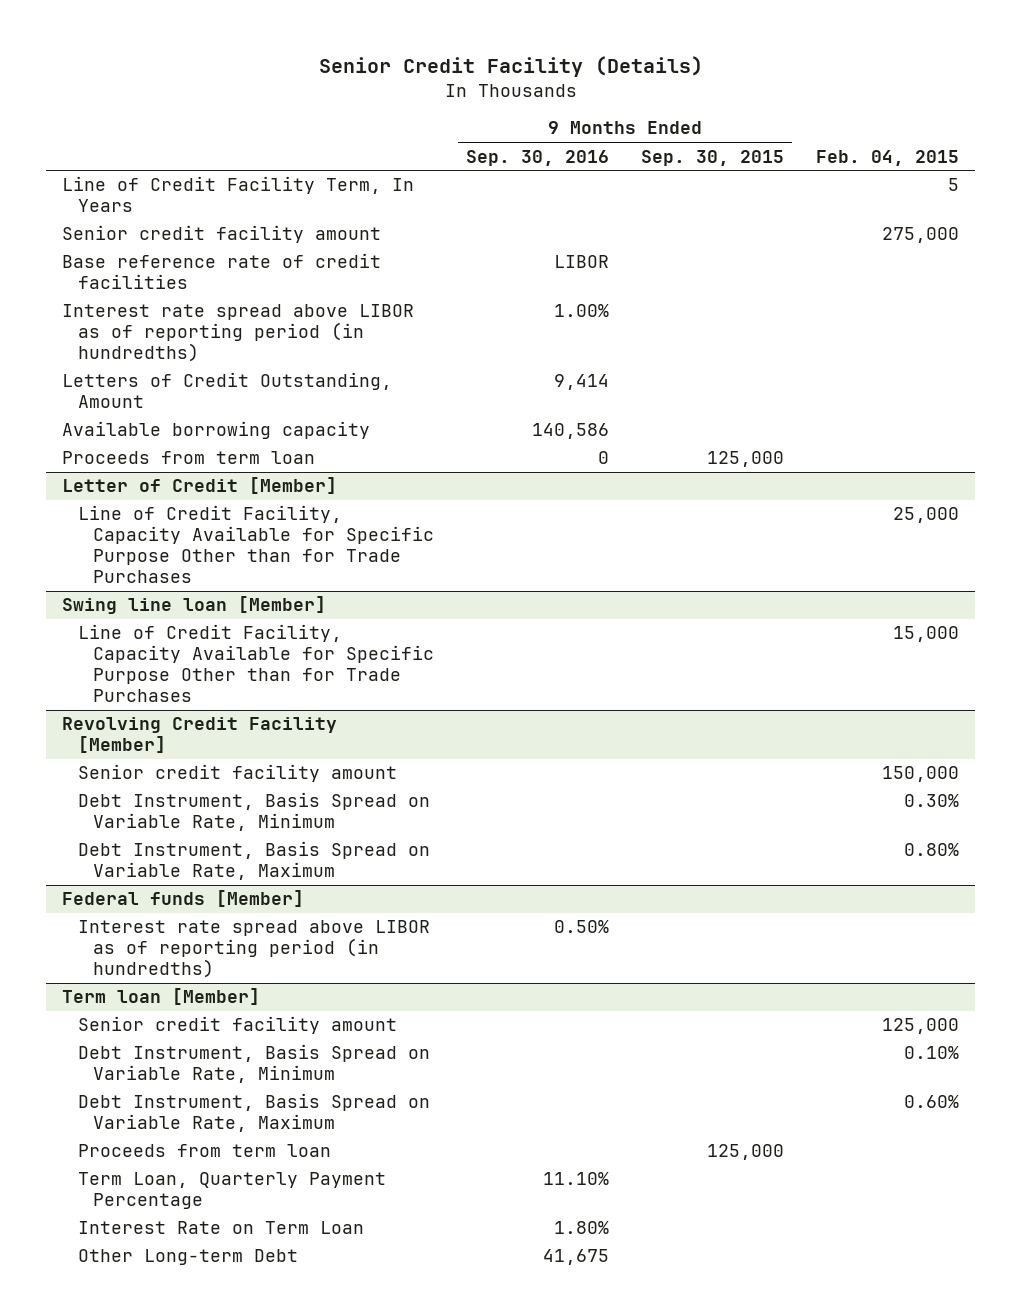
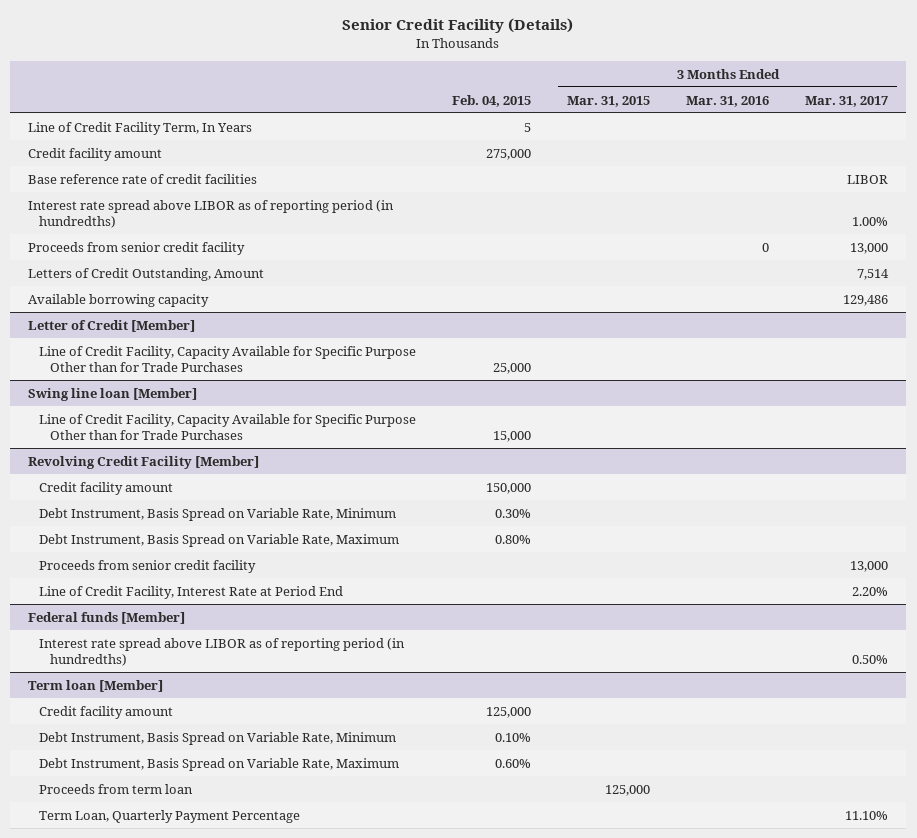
- | 9 Months Ended Sep. 30, 2016 | 9 Months Ended Sep. 30, 2015 | Feb. 04, 2015
+ | Feb. 04, 2015 | 3 Months Ended Mar. 31, 2015 | 3 Months Ended Mar. 31, 2016 | 3 Months Ended Mar. 31, 2017
- Senior credit facility amount | | | 275,000
+ Credit facility amount | 275,000 | | |
+ Proceeds from senior credit facility | | | 0 | 13,000
- Proceeds from term loan | 0 | 125,000 |
@ Revolving Credit Facility [Member]
- Senior credit facility amount | | | 150,000
+ Credit facility amount | 150,000 | | |
+ Proceeds from senior credit facility | | | | 13,000
+ Line of Credit Facility, Interest Rate at Period End | | | | 2.20%
@ Term loan [Member]
- Senior credit facility amount | | | 125,000
+ Credit facility amount | 125,000 | | |
- Interest Rate on Term Loan | 1.80% | |
- Other Long-term Debt | 41,675 | |

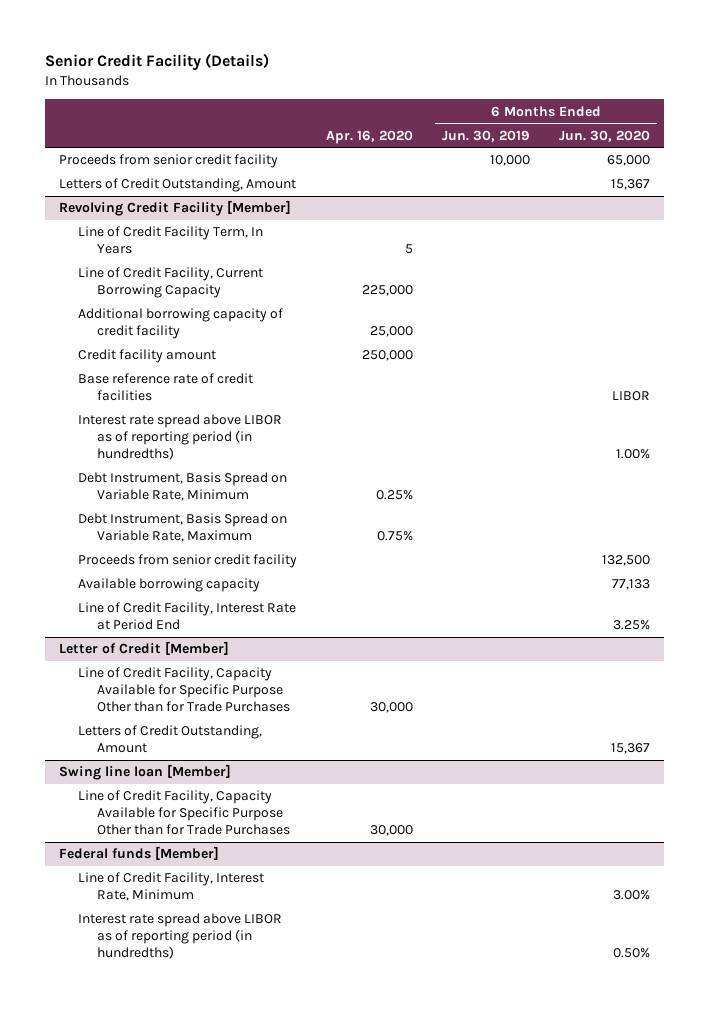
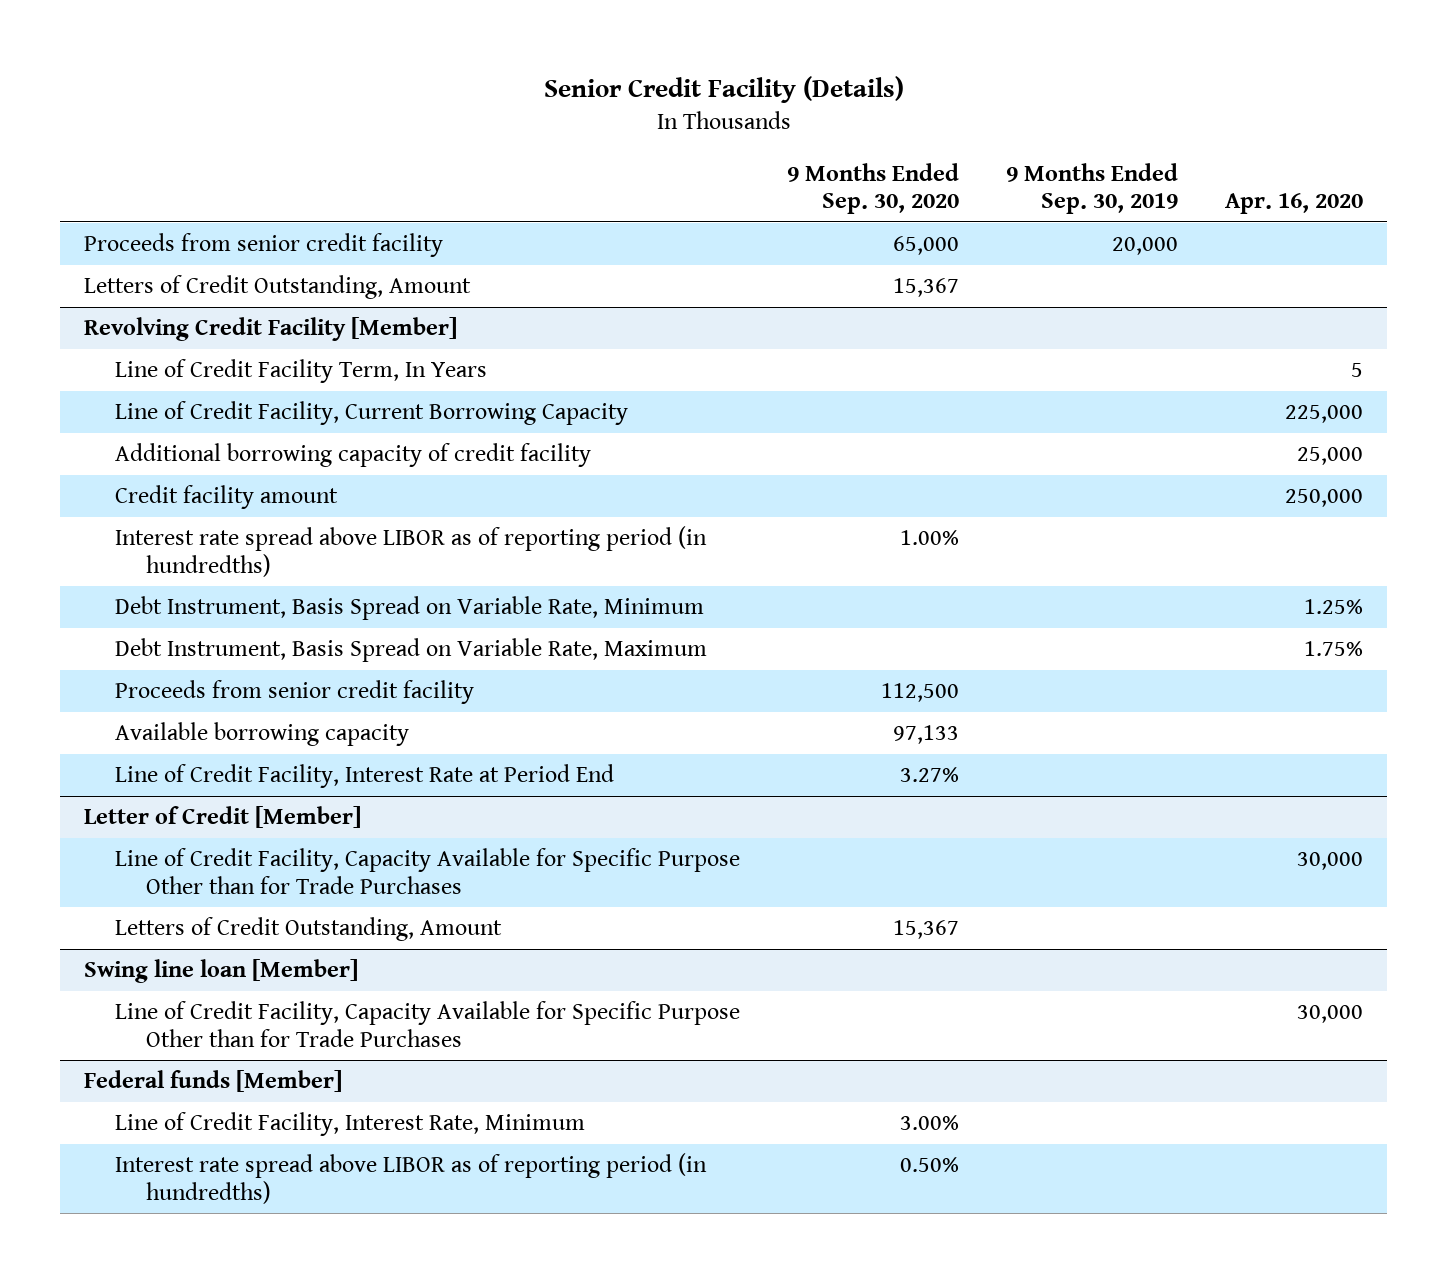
- | Apr. 16, 2020 | 6 Months Ended Jun. 30, 2019 | 6 Months Ended Jun. 30, 2020
+ | 9 Months Ended Sep. 30, 2020 | 9 Months Ended Sep. 30, 2019 | Apr. 16, 2020
@ Revolving Credit Facility [Member]
- Base reference rate of credit facilities | | | LIBOR
- Debt Instrument, Basis Spread on Variable Rate, Minimum | 0.25% | |
- Debt Instrument, Basis Spread on Variable Rate, Maximum | 0.75% | |
+ Debt Instrument, Basis Spread on Variable Rate, Minimum | | | 1.25%
+ Debt Instrument, Basis Spread on Variable Rate, Maximum | | | 1.75%

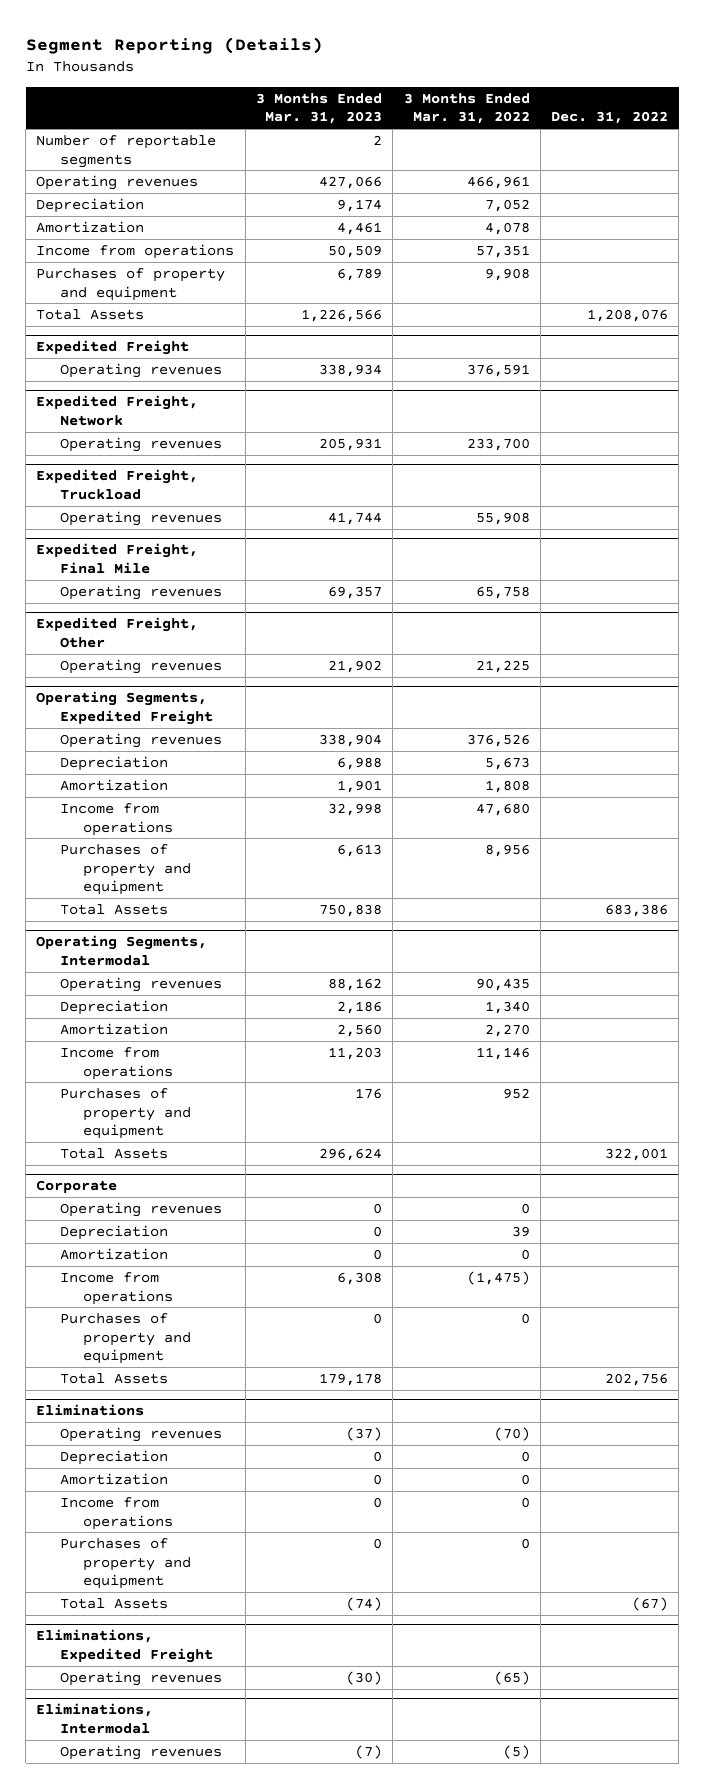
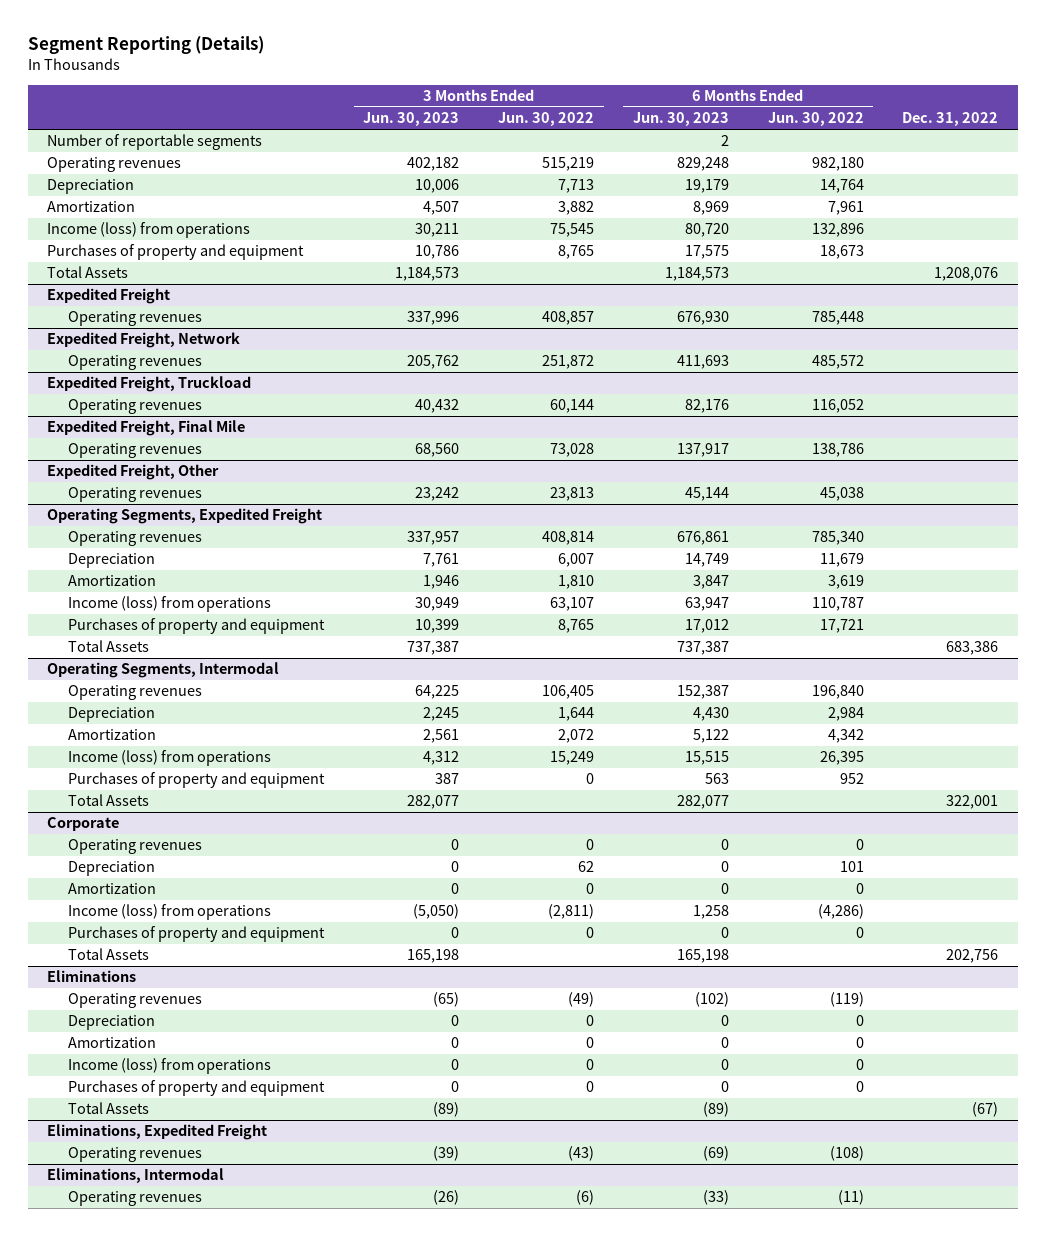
- | 3 Months Ended Mar. 31, 2023 | 3 Months Ended Mar. 31, 2022 | Dec. 31, 2022
+ | 3 Months Ended Jun. 30, 2023 | 3 Months Ended Jun. 30, 2022 | 6 Months Ended Jun. 30, 2023 | 6 Months Ended Jun. 30, 2022 | Dec. 31, 2022
- Income from operations | 50,509 | 57,351 |
+ Income (loss) from operations | 30,211 | 75,545 | 80,720 | 132,896 |
@ Operating Segments, Expedited Freight
- Income from operations | 32,998 | 47,680 |
+ Income (loss) from operations | 30,949 | 63,107 | 63,947 | 110,787 |
@ Operating Segments, Intermodal
- Income from operations | 11,203 | 11,146 |
+ Income (loss) from operations | 4,312 | 15,249 | 15,515 | 26,395 |
@ Corporate
- Income from operations | 6,308 | (1,475) |
+ Income (loss) from operations | (5,050) | (2,811) | 1,258 | (4,286) |
@ Eliminations
- Income from operations | 0 | 0 |
+ Income (loss) from operations | 0 | 0 | 0 | 0 |

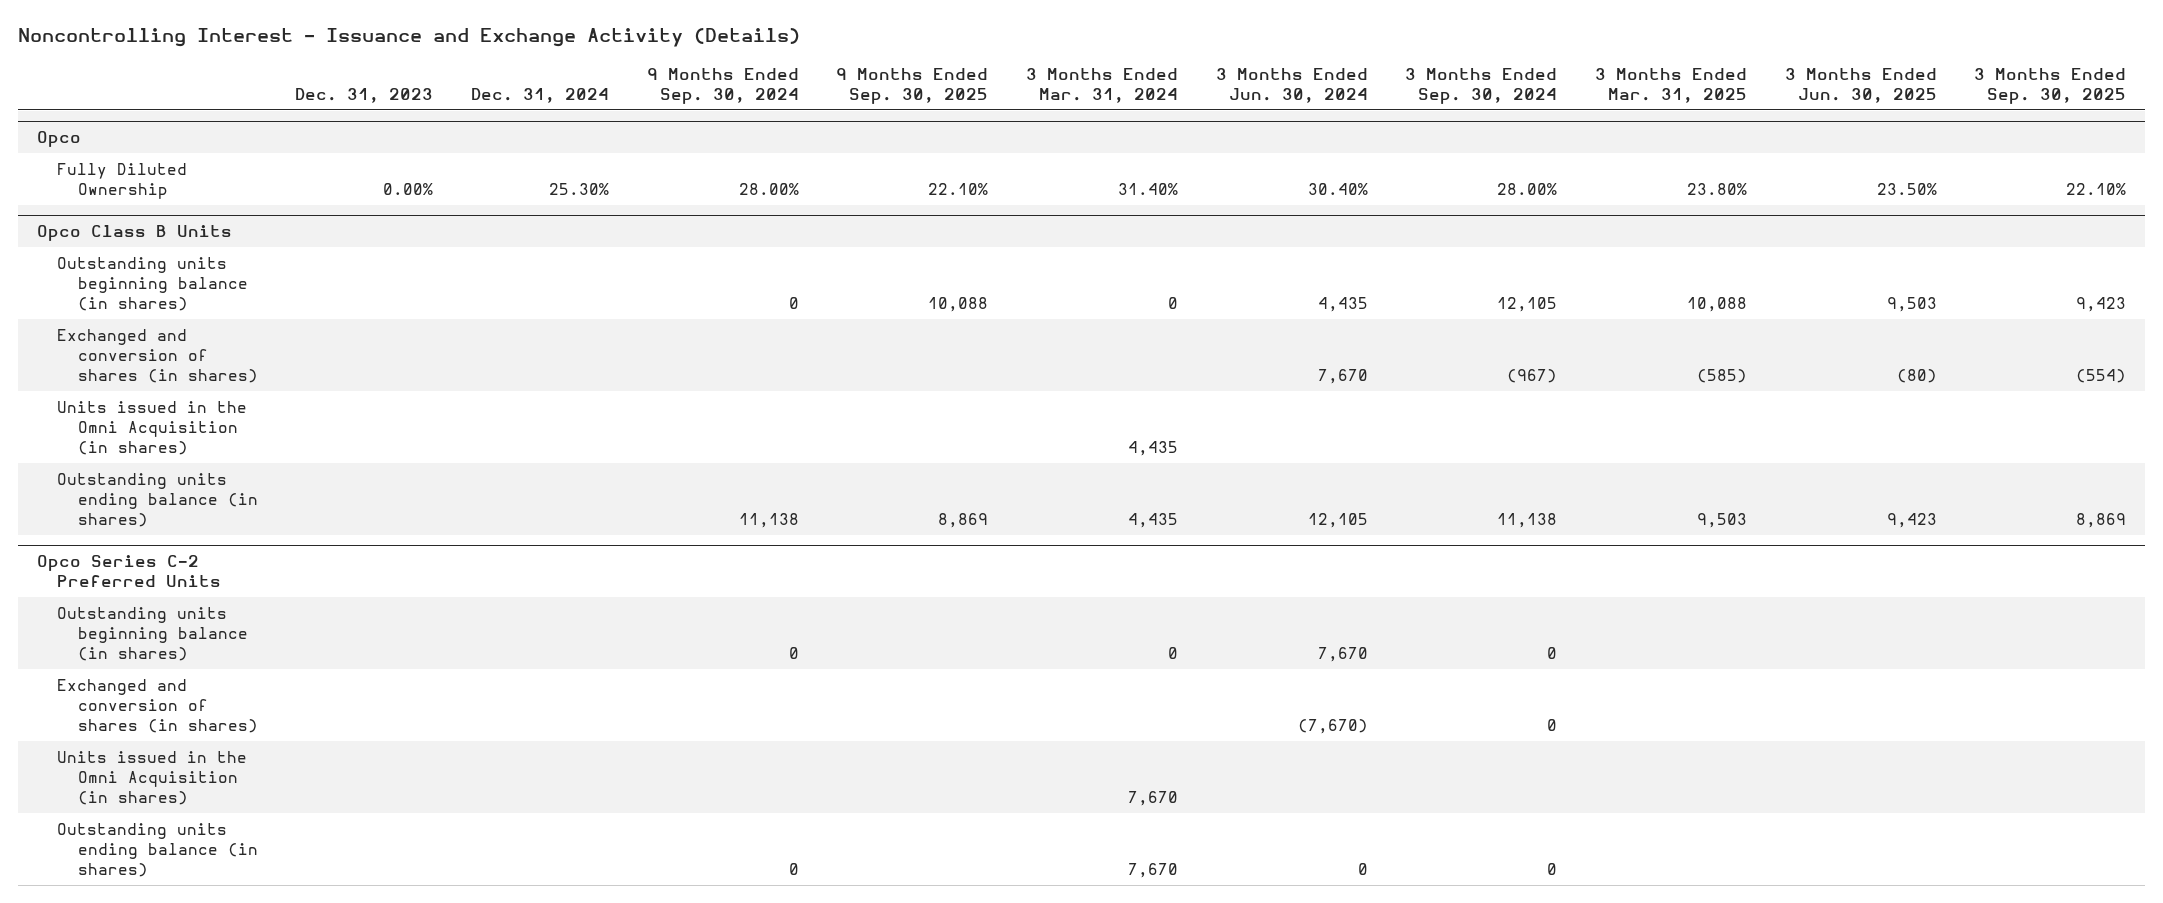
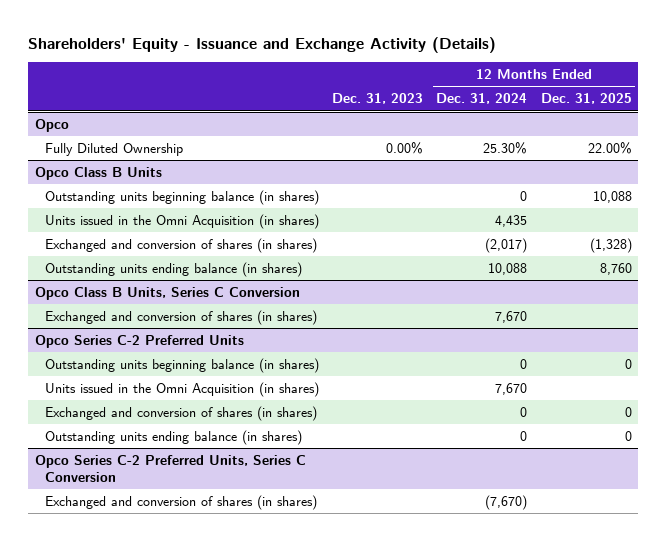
- Noncontrolling Interest - Issuance and Exchange Activity (Details)
+ Shareholders' Equity - Issuance and Exchange Activity (Details)
- | Dec. 31, 2023 | Dec. 31, 2024 | 9 Months Ended Sep. 30, 2024 | 9 Months Ended Sep. 30, 2025 | 3 Months Ended Mar. 31, 2024 | 3 Months Ended Jun. 30, 2024 | 3 Months Ended Sep. 30, 2024 | 3 Months Ended Mar. 31, 2025 | 3 Months Ended Jun. 30, 2025 | 3 Months Ended Sep. 30, 2025
+ | Dec. 31, 2023 | 12 Months Ended Dec. 31, 2024 | 12 Months Ended Dec. 31, 2025
@ Opco Class B Units
moved down: Exchanged and conversion of shares (in shares) | | (2,017) | (1,328)
+ Opco Class B Units, Series C Conversion
+ Exchanged and conversion of shares (in shares) | | 7,670 |
@ Opco Series C-2 Preferred Units
moved down: Exchanged and conversion of shares (in shares) | | 0 | 0
+ Opco Series C-2 Preferred Units, Series C Conversion
+ Exchanged and conversion of shares (in shares) | | (7,670) |

